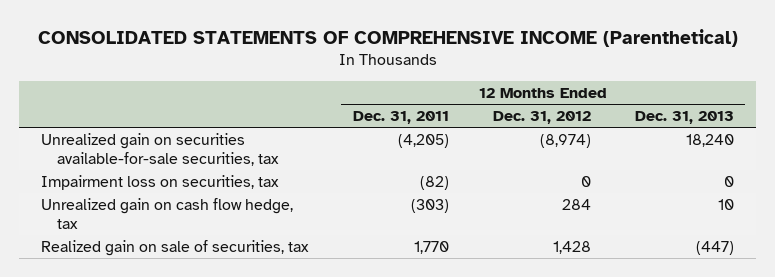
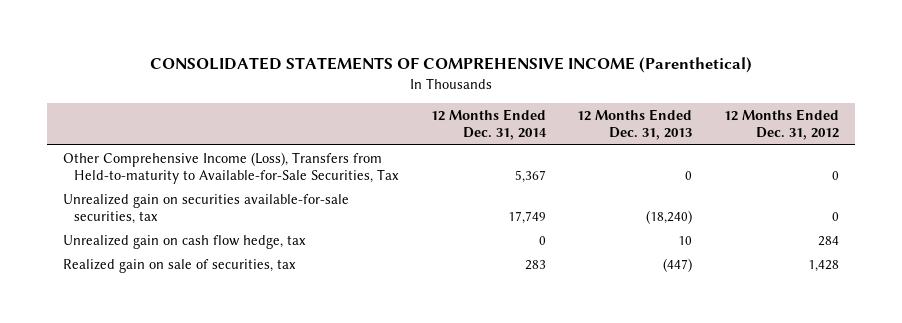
- | 12 Months Ended Dec. 31, 2011 | 12 Months Ended Dec. 31, 2012 | 12 Months Ended Dec. 31, 2013
+ | 12 Months Ended Dec. 31, 2014 | 12 Months Ended Dec. 31, 2013 | 12 Months Ended Dec. 31, 2012
- Unrealized gain on securities available-for-sale securities, tax | (4,205) | (8,974) | 18,240
- Impairment loss on securities, tax | (82) | 0 | 0
+ Other Comprehensive Income (Loss), Transfers from Held-to-maturity to Available-for-Sale Securities, Tax | 5,367 | 0 | 0
+ Unrealized gain on securities available-for-sale securities, tax | 17,749 | (18,240) | 0

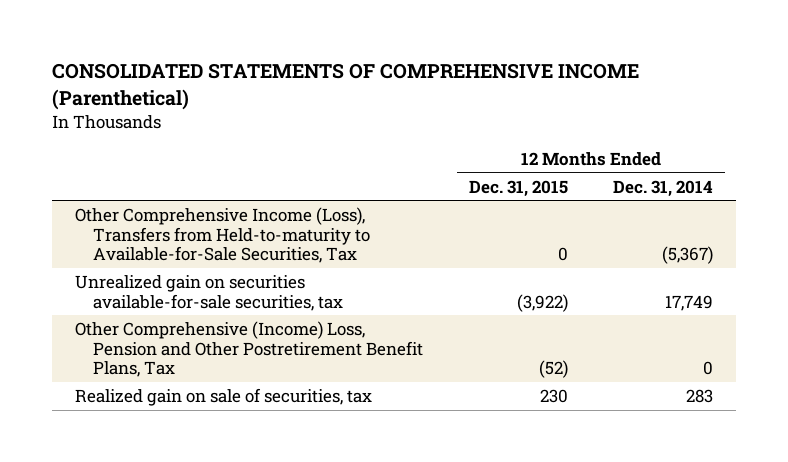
- | 12 Months Ended Dec. 31, 2014 | 12 Months Ended Dec. 31, 2013 | 12 Months Ended Dec. 31, 2012
+ | 12 Months Ended Dec. 31, 2015 | 12 Months Ended Dec. 31, 2014
- Other Comprehensive Income (Loss), Transfers from Held-to-maturity to Available-for-Sale Securities, Tax | 5,367 | 0 | 0
+ Other Comprehensive Income (Loss), Transfers from Held-to-maturity to Available-for-Sale Securities, Tax | 0 | (5,367)
- Unrealized gain on cash flow hedge, tax | 0 | 10 | 284
+ Other Comprehensive (Income) Loss, Pension and Other Postretirement Benefit Plans, Tax | (52) | 0

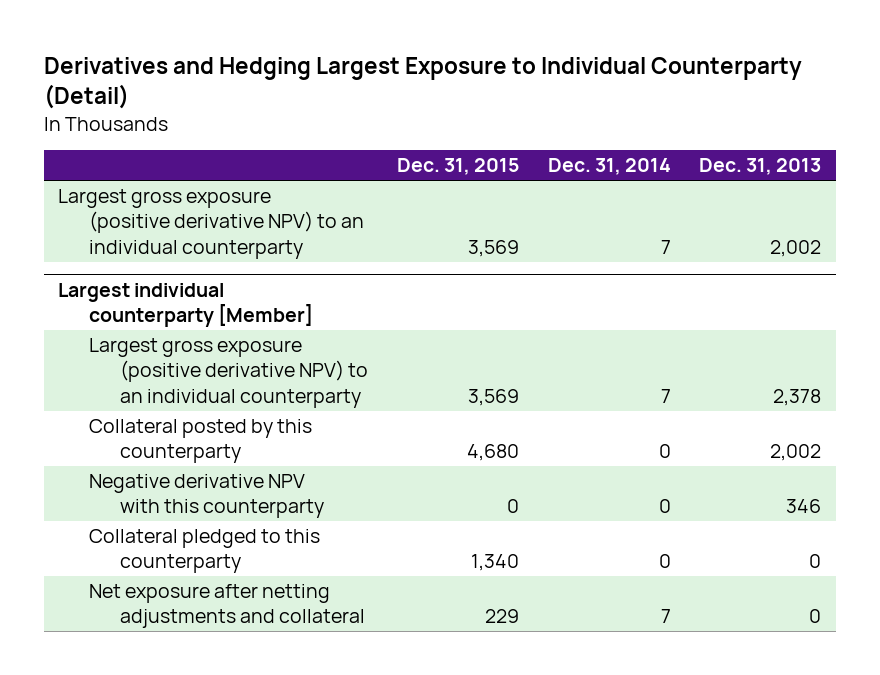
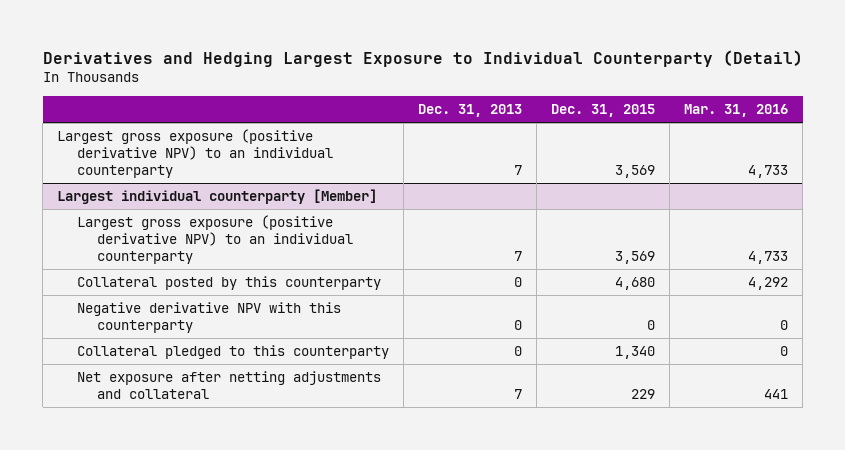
- | Dec. 31, 2015 | Dec. 31, 2014 | Dec. 31, 2013
+ | Dec. 31, 2013 | Dec. 31, 2015 | Mar. 31, 2016
- Largest gross exposure (positive derivative NPV) to an individual counterparty | 3,569 | 7 | 2,002
+ Largest gross exposure (positive derivative NPV) to an individual counterparty | 7 | 3,569 | 4,733
@ Largest individual counterparty [Member]
- Largest gross exposure (positive derivative NPV) to an individual counterparty | 3,569 | 7 | 2,378
- Collateral posted by this counterparty | 4,680 | 0 | 2,002
- Negative derivative NPV with this counterparty | 0 | 0 | 346
+ Largest gross exposure (positive derivative NPV) to an individual counterparty | 7 | 3,569 | 4,733
+ Collateral posted by this counterparty | 0 | 4,680 | 4,292
+ Negative derivative NPV with this counterparty | 0 | 0 | 0
- Net exposure after netting adjustments and collateral | 229 | 7 | 0
+ Net exposure after netting adjustments and collateral | 7 | 229 | 441

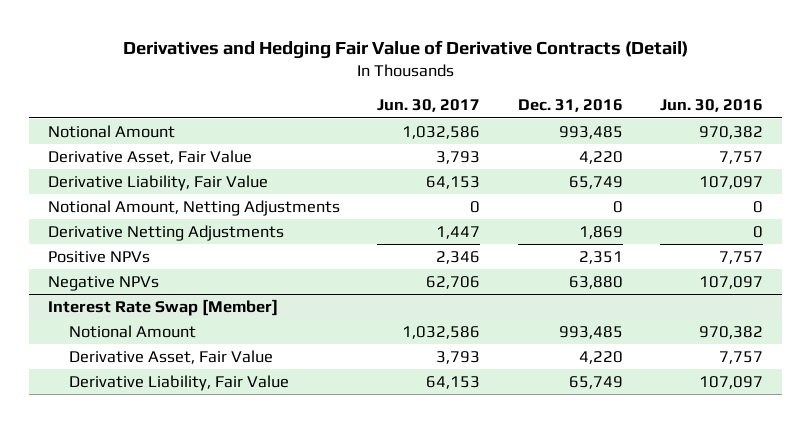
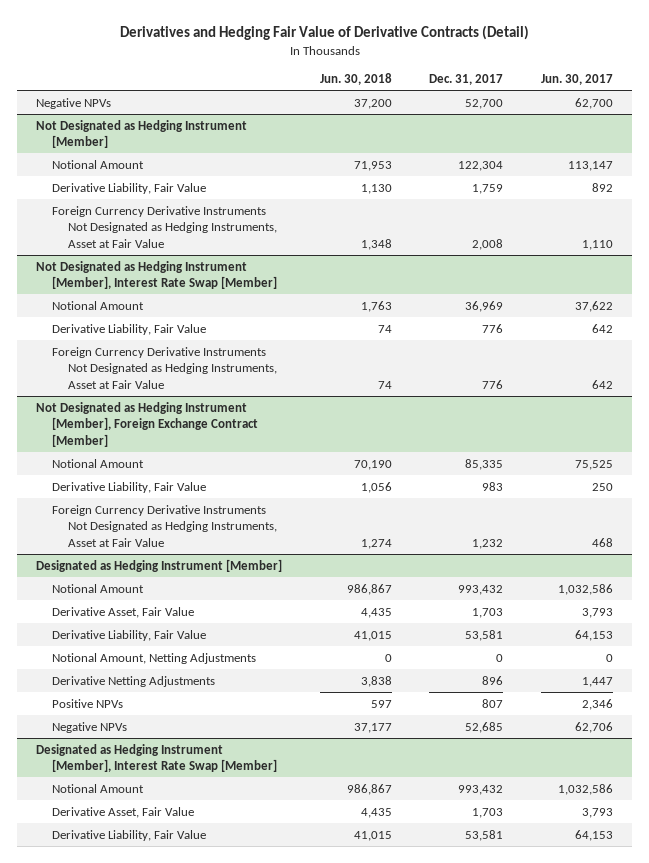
- | Jun. 30, 2017 | Dec. 31, 2016 | Jun. 30, 2016
+ | Jun. 30, 2018 | Dec. 31, 2017 | Jun. 30, 2017
+ Negative NPVs | 37,200 | 52,700 | 62,700
+ Not Designated as Hedging Instrument [Member]
+ Notional Amount | 71,953 | 122,304 | 113,147
+ Derivative Liability, Fair Value | 1,130 | 1,759 | 892
+ Foreign Currency Derivative Instruments Not Designated as Hedging Instruments, Asset at Fair Value | 1,348 | 2,008 | 1,110
+ Not Designated as Hedging Instrument [Member], Interest Rate Swap [Member]
+ Notional Amount | 1,763 | 36,969 | 37,622
+ Derivative Liability, Fair Value | 74 | 776 | 642
+ Foreign Currency Derivative Instruments Not Designated as Hedging Instruments, Asset at Fair Value | 74 | 776 | 642
+ Not Designated as Hedging Instrument [Member], Foreign Exchange Contract [Member]
+ Notional Amount | 70,190 | 85,335 | 75,525
+ Derivative Liability, Fair Value | 1,056 | 983 | 250
+ Foreign Currency Derivative Instruments Not Designated as Hedging Instruments, Asset at Fair Value | 1,274 | 1,232 | 468
+ Designated as Hedging Instrument [Member]
- Interest Rate Swap [Member]
+ Designated as Hedging Instrument [Member], Interest Rate Swap [Member]

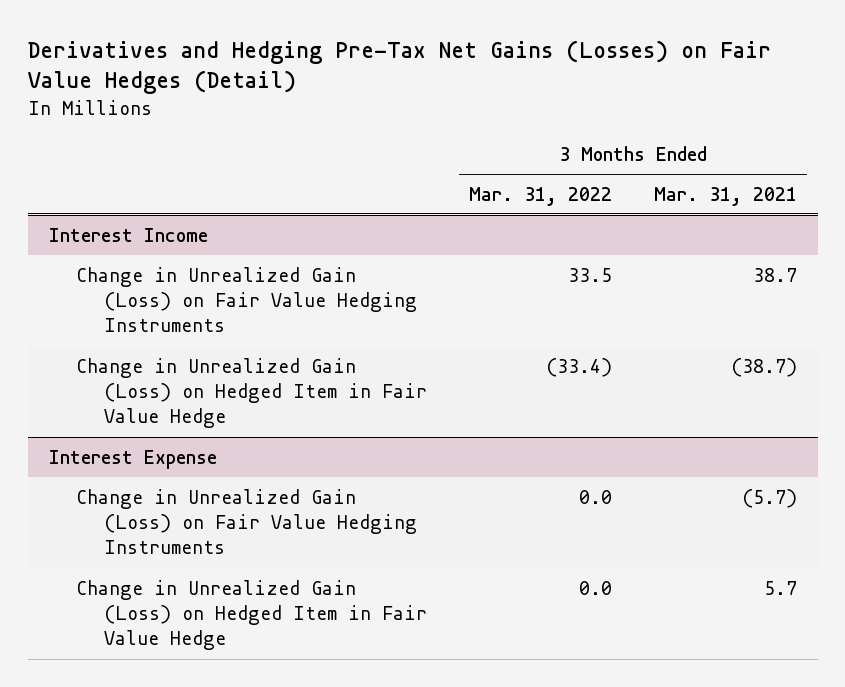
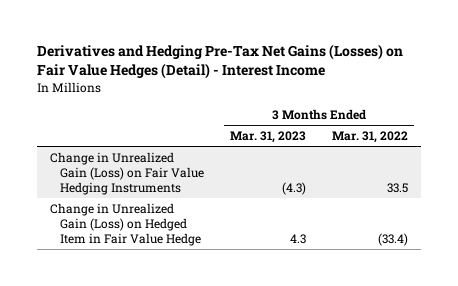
- Derivatives and Hedging Pre-Tax Net Gains (Losses) on Fair Value Hedges (Detail)
+ Derivatives and Hedging Pre-Tax Net Gains (Losses) on Fair Value Hedges (Detail) - Interest Income
- | 3 Months Ended Mar. 31, 2022 | 3 Months Ended Mar. 31, 2021
+ | 3 Months Ended Mar. 31, 2023 | 3 Months Ended Mar. 31, 2022
- Interest Income
- Interest Expense
- Change in Unrealized Gain (Loss) on Fair Value Hedging Instruments | 0.0 | (5.7)
- Change in Unrealized Gain (Loss) on Hedged Item in Fair Value Hedge | 0.0 | 5.7

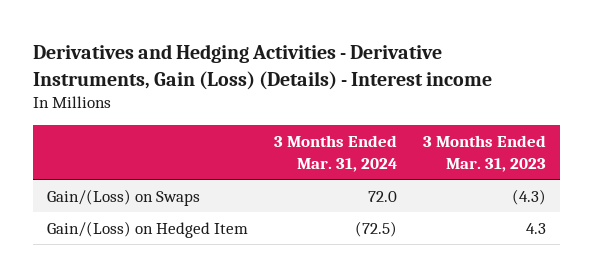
- Derivatives and Hedging Pre-Tax Net Gains (Losses) on Fair Value Hedges (Detail) - Interest Income
+ Derivatives and Hedging Activities - Derivative Instruments, Gain (Loss) (Details) - Interest income
- | 3 Months Ended Mar. 31, 2023 | 3 Months Ended Mar. 31, 2022
+ | 3 Months Ended Mar. 31, 2024 | 3 Months Ended Mar. 31, 2023
- Change in Unrealized Gain (Loss) on Fair Value Hedging Instruments | (4.3) | 33.5
- Change in Unrealized Gain (Loss) on Hedged Item in Fair Value Hedge | 4.3 | (33.4)
+ Gain/(Loss) on Swaps | 72.0 | (4.3)
+ Gain/(Loss) on Hedged Item | (72.5) | 4.3

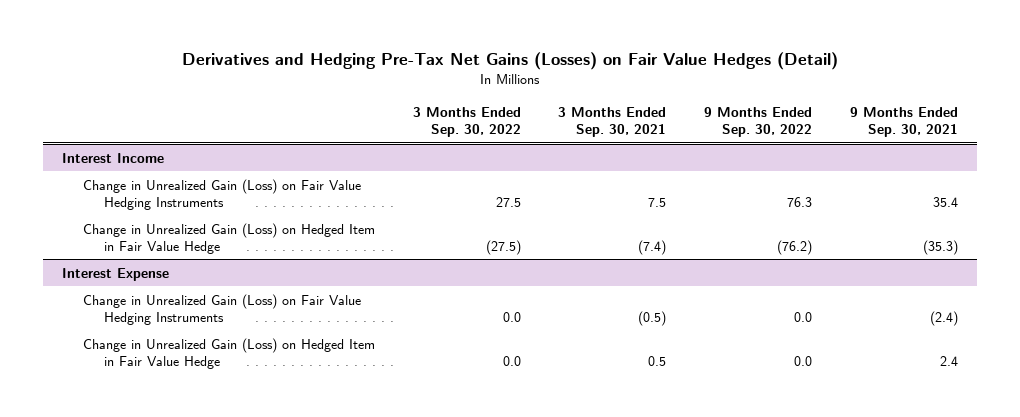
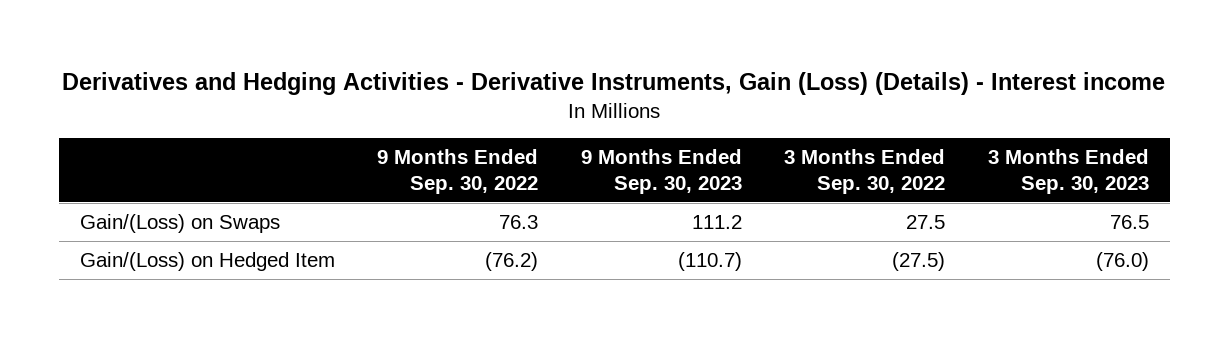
- Derivatives and Hedging Pre-Tax Net Gains (Losses) on Fair Value Hedges (Detail)
+ Derivatives and Hedging Activities - Derivative Instruments, Gain (Loss) (Details) - Interest income
- | 3 Months Ended Sep. 30, 2022 | 3 Months Ended Sep. 30, 2021 | 9 Months Ended Sep. 30, 2022 | 9 Months Ended Sep. 30, 2021
+ | 9 Months Ended Sep. 30, 2022 | 9 Months Ended Sep. 30, 2023 | 3 Months Ended Sep. 30, 2022 | 3 Months Ended Sep. 30, 2023
- Interest Income
- Change in Unrealized Gain (Loss) on Fair Value Hedging Instruments | 27.5 | 7.5 | 76.3 | 35.4
- Change in Unrealized Gain (Loss) on Hedged Item in Fair Value Hedge | (27.5) | (7.4) | (76.2) | (35.3)
- Interest Expense
- Change in Unrealized Gain (Loss) on Fair Value Hedging Instruments | 0.0 | (0.5) | 0.0 | (2.4)
- Change in Unrealized Gain (Loss) on Hedged Item in Fair Value Hedge | 0.0 | 0.5 | 0.0 | 2.4
+ Gain/(Loss) on Swaps | 76.3 | 111.2 | 27.5 | 76.5
+ Gain/(Loss) on Hedged Item | (76.2) | (110.7) | (27.5) | (76.0)

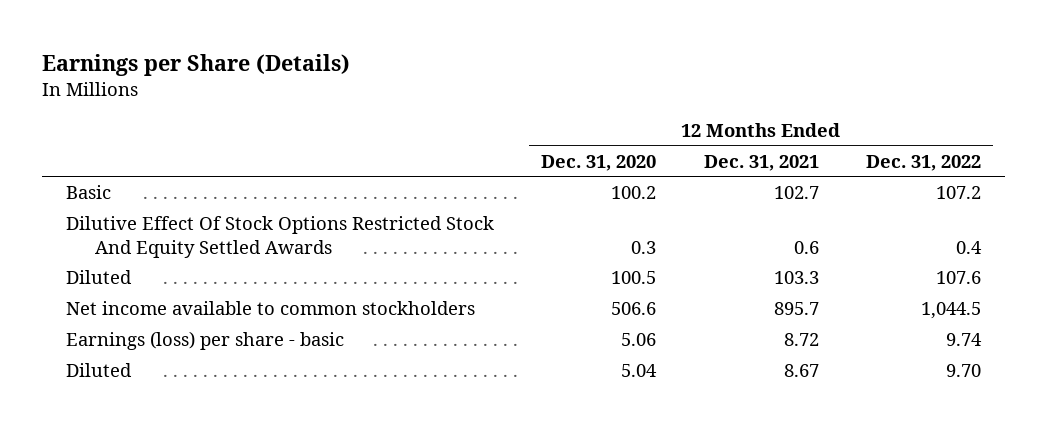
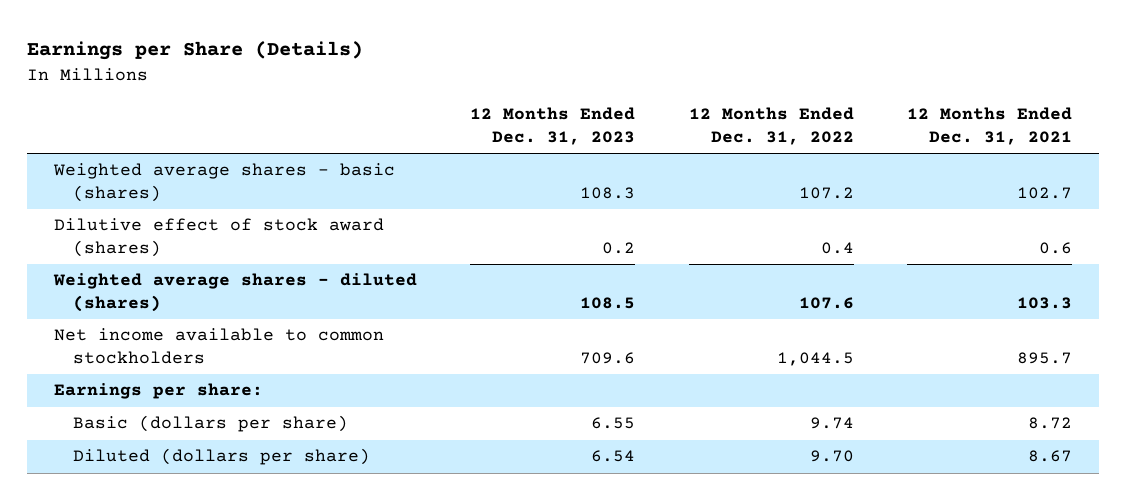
- | 12 Months Ended Dec. 31, 2020 | 12 Months Ended Dec. 31, 2021 | 12 Months Ended Dec. 31, 2022
+ | 12 Months Ended Dec. 31, 2023 | 12 Months Ended Dec. 31, 2022 | 12 Months Ended Dec. 31, 2021
- Basic | 100.2 | 102.7 | 107.2
- Dilutive Effect Of Stock Options Restricted Stock And Equity Settled Awards | 0.3 | 0.6 | 0.4
- Diluted | 100.5 | 103.3 | 107.6
+ Weighted average shares - basic (shares) | 108.3 | 107.2 | 102.7
+ Dilutive effect of stock award (shares) | 0.2 | 0.4 | 0.6
+ Weighted average shares - diluted (shares) | 108.5 | 107.6 | 103.3
- Earnings (loss) per share - basic | 5.06 | 8.72 | 9.74
- Diluted | 5.04 | 8.67 | 9.70
+ Earnings per share:
+ Basic (dollars per share) | 6.55 | 9.74 | 8.72
+ Diluted (dollars per share) | 6.54 | 9.70 | 8.67

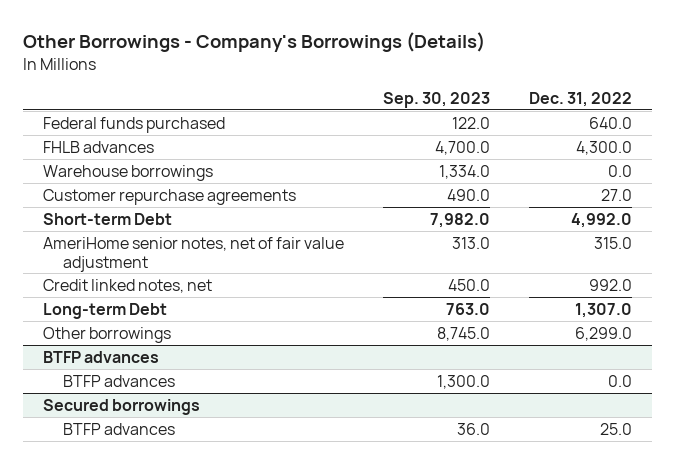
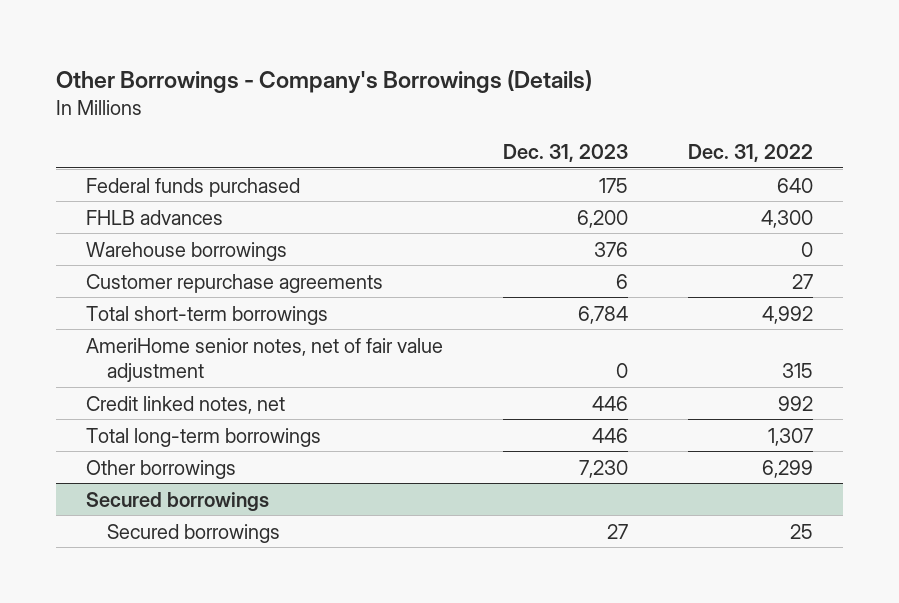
- | Sep. 30, 2023 | Dec. 31, 2022
+ | Dec. 31, 2023 | Dec. 31, 2022
- Federal funds purchased | 122.0 | 640.0
- FHLB advances | 4,700.0 | 4,300.0
- Warehouse borrowings | 1,334.0 | 0.0
- Customer repurchase agreements | 490.0 | 27.0
- Short-term Debt | 7,982.0 | 4,992.0
- AmeriHome senior notes, net of fair value adjustment | 313.0 | 315.0
- Credit linked notes, net | 450.0 | 992.0
- Long-term Debt | 763.0 | 1,307.0
- Other borrowings | 8,745.0 | 6,299.0
- BTFP advances
- BTFP advances | 1,300.0 | 0.0
+ Federal funds purchased | 175 | 640
+ FHLB advances | 6,200 | 4,300
+ Warehouse borrowings | 376 | 0
+ Customer repurchase agreements | 6 | 27
+ Total short-term borrowings | 6,784 | 4,992
+ AmeriHome senior notes, net of fair value adjustment | 0 | 315
+ Credit linked notes, net | 446 | 992
+ Total long-term borrowings | 446 | 1,307
+ Other borrowings | 7,230 | 6,299
@ Secured borrowings
- BTFP advances | 36.0 | 25.0
+ Secured borrowings | 27 | 25

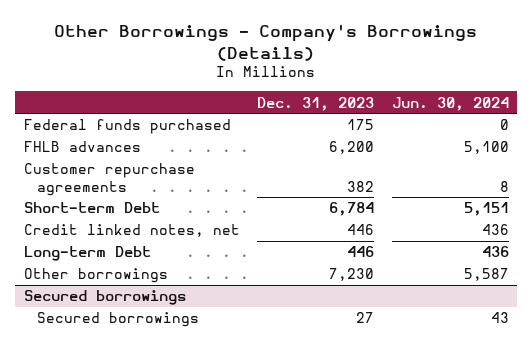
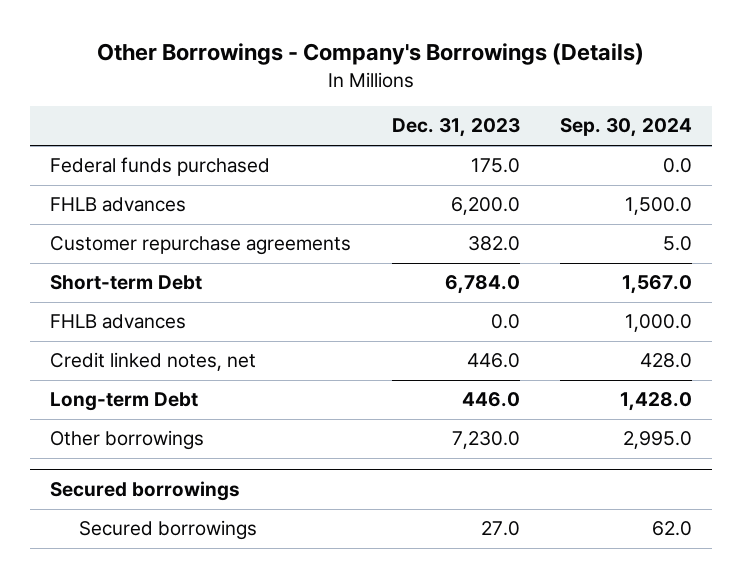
- | Dec. 31, 2023 | Jun. 30, 2024
+ | Dec. 31, 2023 | Sep. 30, 2024
- Federal funds purchased | 175 | 0
- FHLB advances | 6,200 | 5,100
- Customer repurchase agreements | 382 | 8
- Short-term Debt | 6,784 | 5,151
- Credit linked notes, net | 446 | 436
- Long-term Debt | 446 | 436
- Other borrowings | 7,230 | 5,587
+ Federal funds purchased | 175.0 | 0.0
+ FHLB advances | 6,200.0 | 1,500.0
+ Customer repurchase agreements | 382.0 | 5.0
+ Short-term Debt | 6,784.0 | 1,567.0
+ FHLB advances | 0.0 | 1,000.0
+ Credit linked notes, net | 446.0 | 428.0
+ Long-term Debt | 446.0 | 1,428.0
+ Other borrowings | 7,230.0 | 2,995.0
@ Secured borrowings
- Secured borrowings | 27 | 43
+ Secured borrowings | 27.0 | 62.0

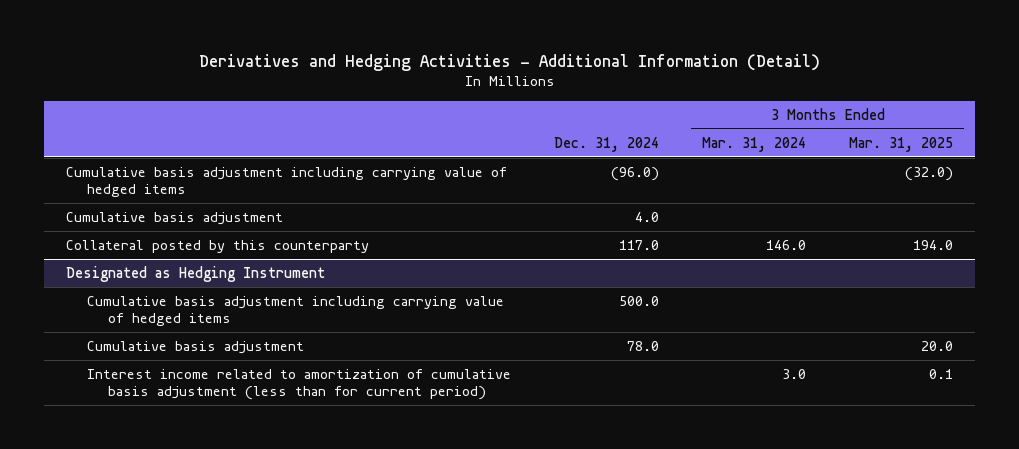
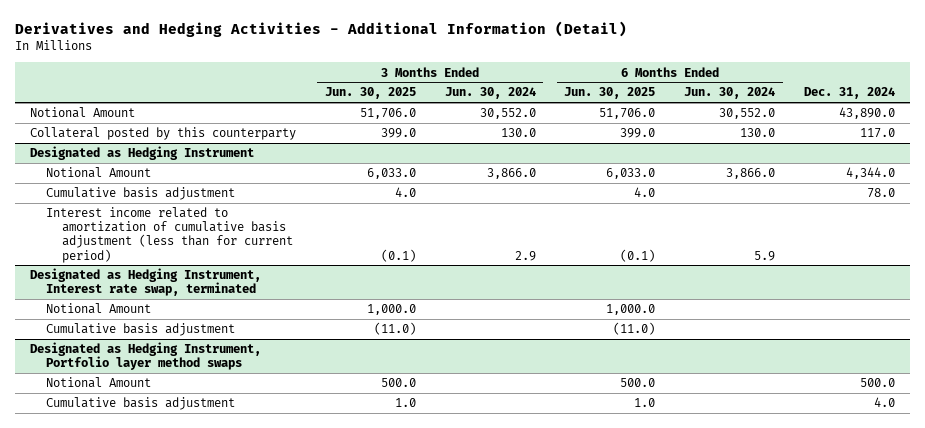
- | Dec. 31, 2024 | 3 Months Ended Mar. 31, 2024 | 3 Months Ended Mar. 31, 2025
+ | 3 Months Ended Jun. 30, 2025 | 3 Months Ended Jun. 30, 2024 | 6 Months Ended Jun. 30, 2025 | 6 Months Ended Jun. 30, 2024 | Dec. 31, 2024
- Cumulative basis adjustment including carrying value of hedged items | (96.0) | | (32.0)
- Cumulative basis adjustment | 4.0 | |
+ Notional Amount | 51,706.0 | 30,552.0 | 51,706.0 | 30,552.0 | 43,890.0
@ Designated as Hedging Instrument
- Cumulative basis adjustment including carrying value of hedged items | 500.0 | |
+ Notional Amount | 6,033.0 | 3,866.0 | 6,033.0 | 3,866.0 | 4,344.0
+ Designated as Hedging Instrument, Interest rate swap, terminated
+ Notional Amount | 1,000.0 | | 1,000.0 | |
+ Cumulative basis adjustment | (11.0) | | (11.0) | |
+ Designated as Hedging Instrument, Portfolio layer method swaps
+ Notional Amount | 500.0 | | 500.0 | | 500.0
+ Cumulative basis adjustment | 1.0 | | 1.0 | | 4.0

